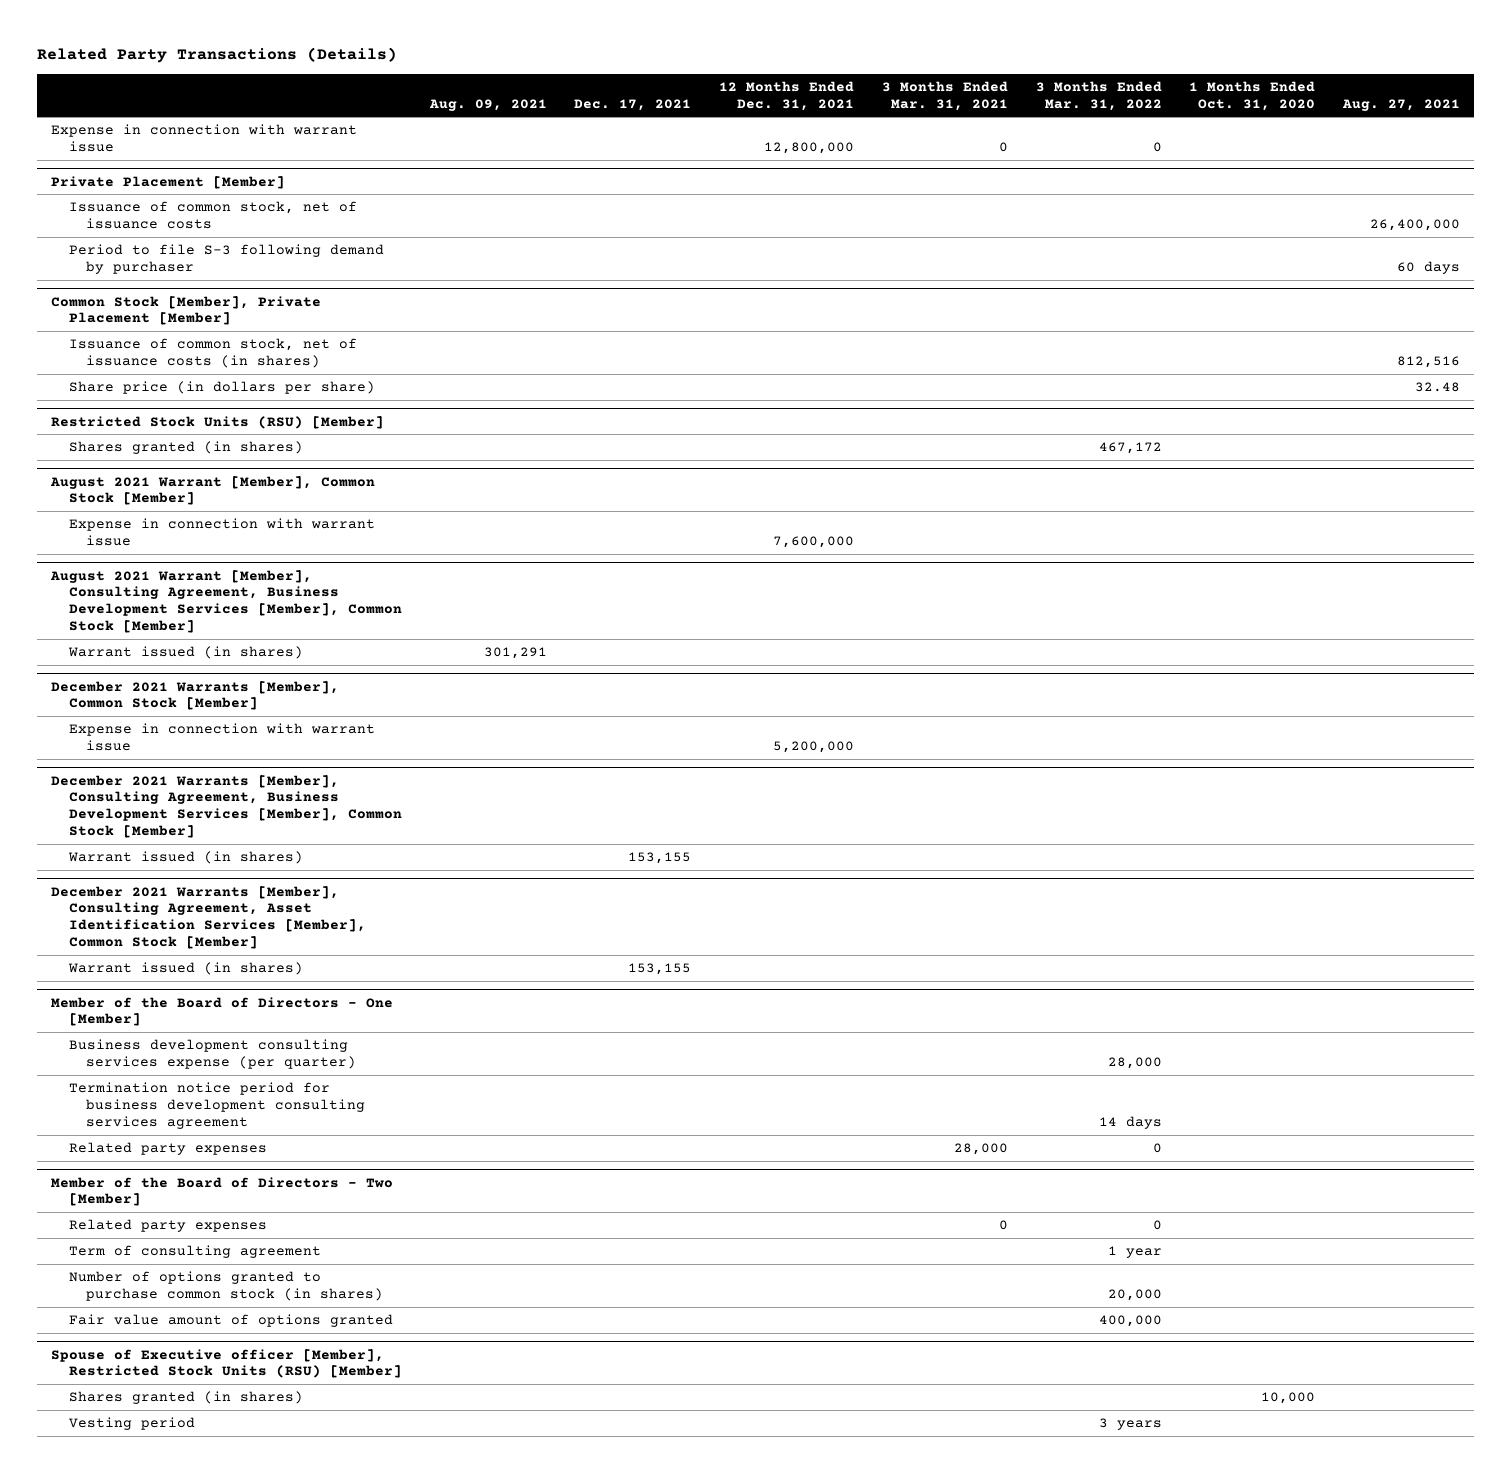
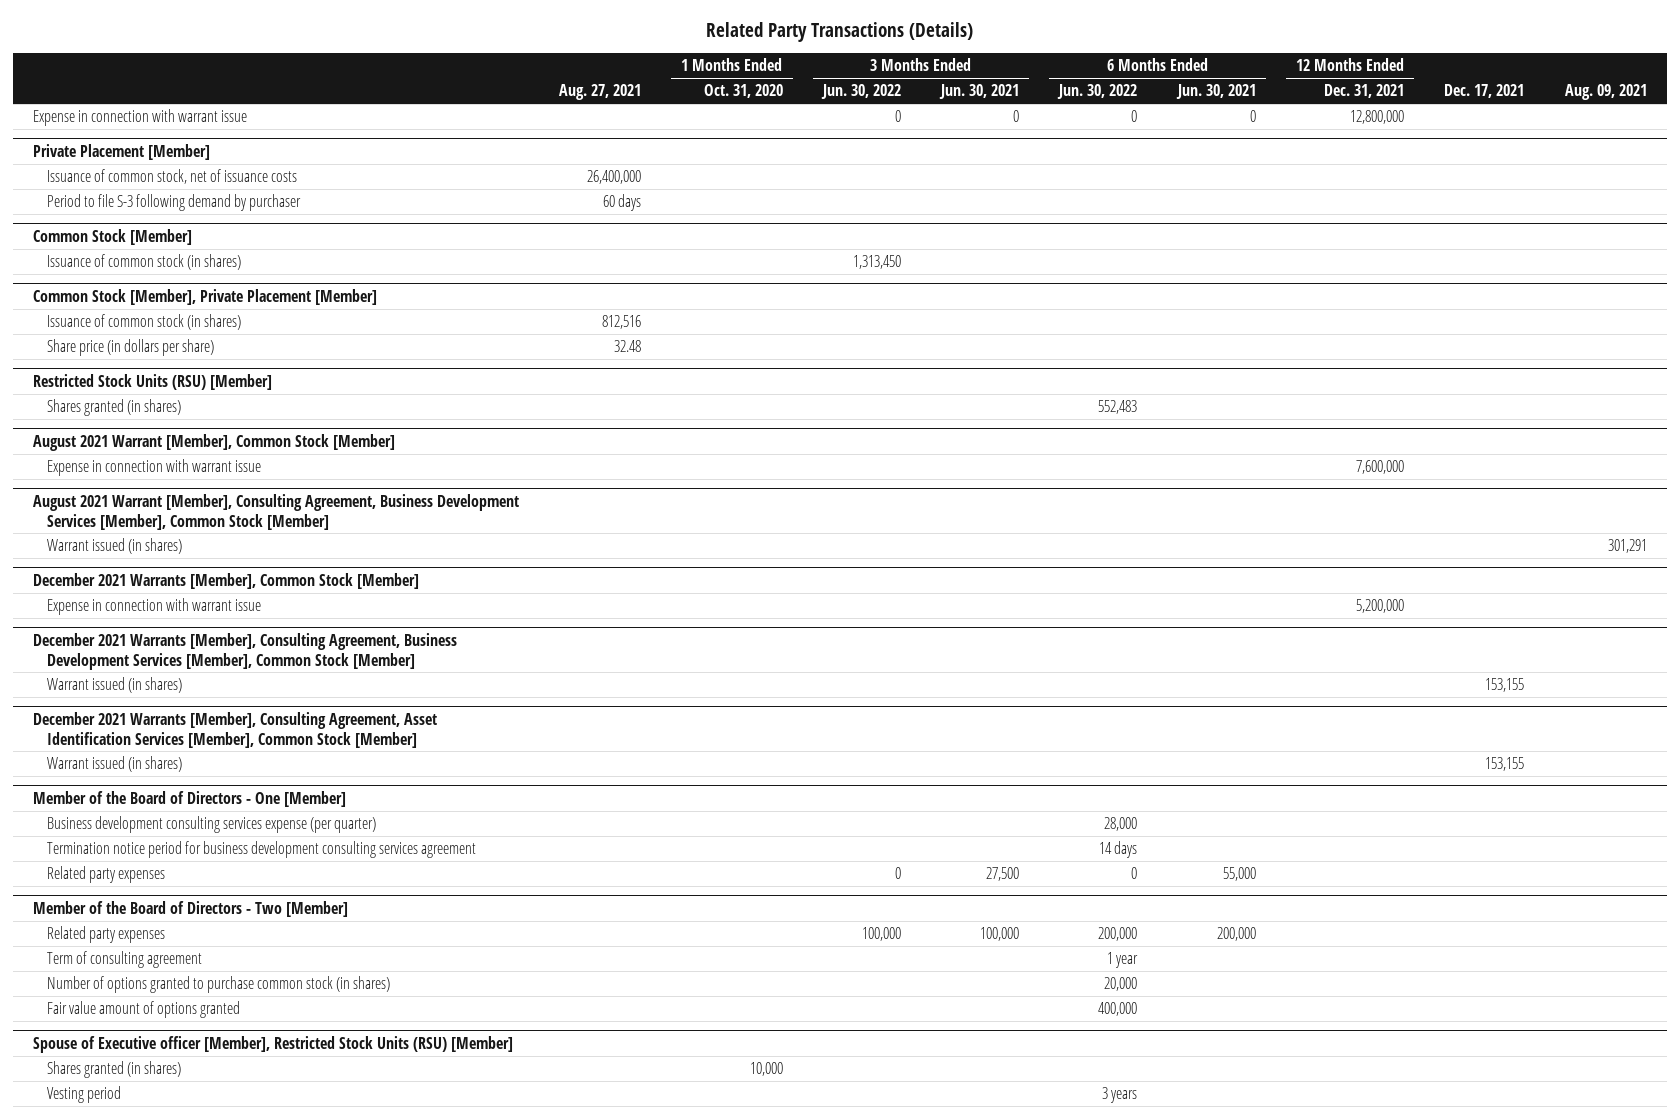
- | Aug. 09, 2021 | Dec. 17, 2021 | 12 Months Ended Dec. 31, 2021 | 3 Months Ended Mar. 31, 2021 | 3 Months Ended Mar. 31, 2022 | 1 Months Ended Oct. 31, 2020 | Aug. 27, 2021
+ | Aug. 27, 2021 | 1 Months Ended Oct. 31, 2020 | 3 Months Ended Jun. 30, 2022 | 3 Months Ended Jun. 30, 2021 | 6 Months Ended Jun. 30, 2022 | 6 Months Ended Jun. 30, 2021 | 12 Months Ended Dec. 31, 2021 | Dec. 17, 2021 | Aug. 09, 2021
+ Common Stock [Member]
+ Issuance of common stock (in shares) | | | 1,313,450 | | | | | |
@ Common Stock [Member], Private Placement [Member]
- Issuance of common stock, net of issuance costs (in shares) | | | | | | | 812,516
+ Issuance of common stock (in shares) | 812,516 | | | | | | | |

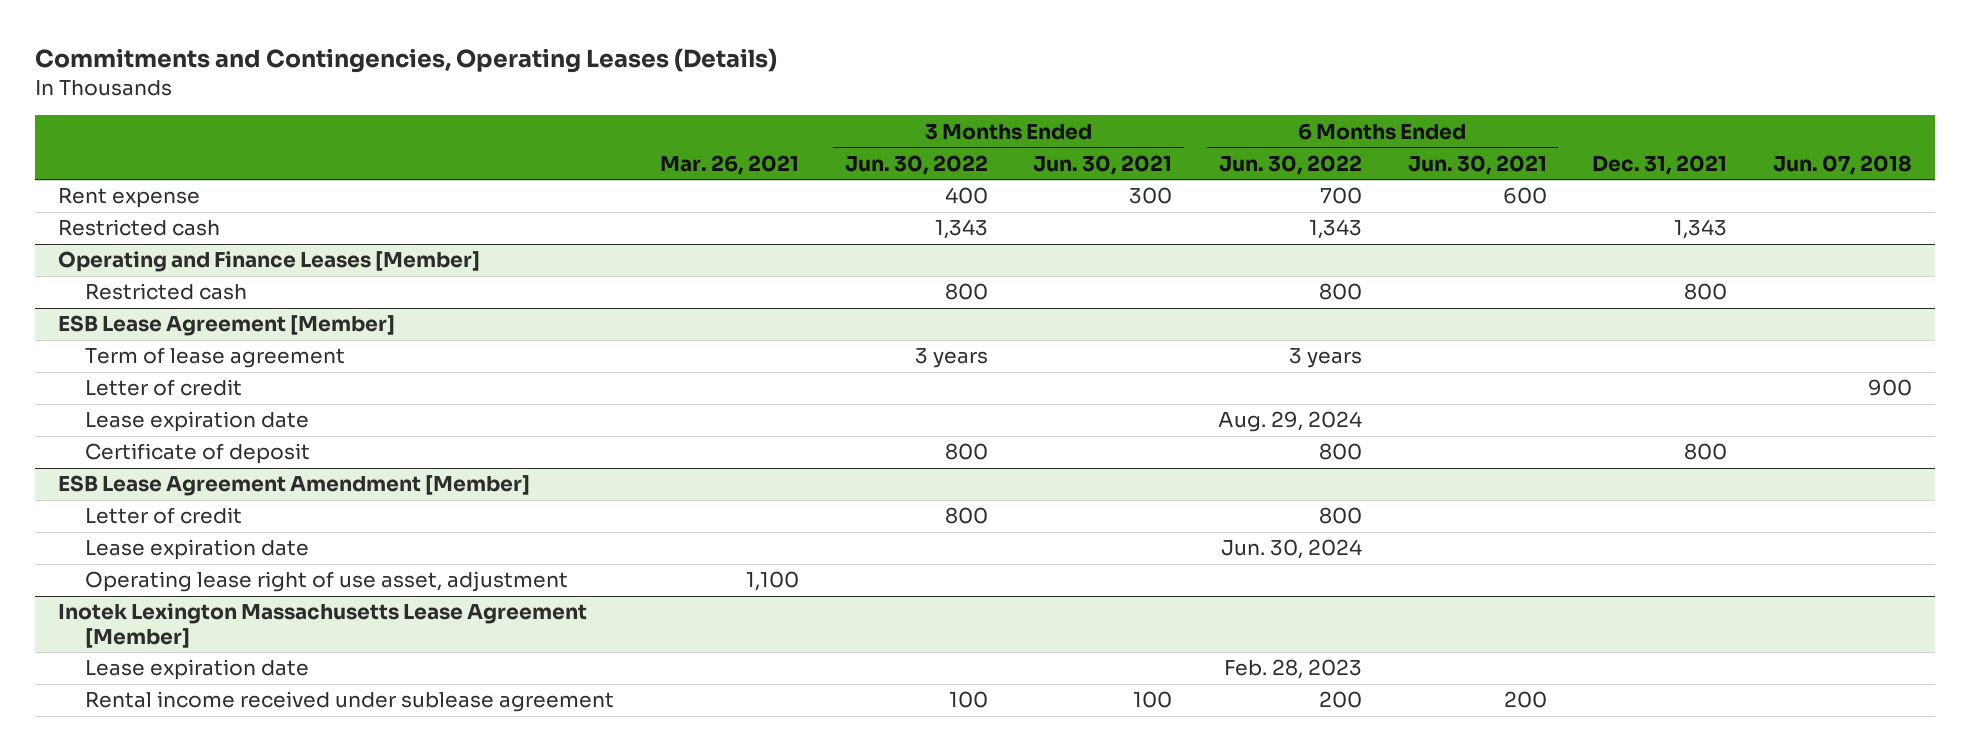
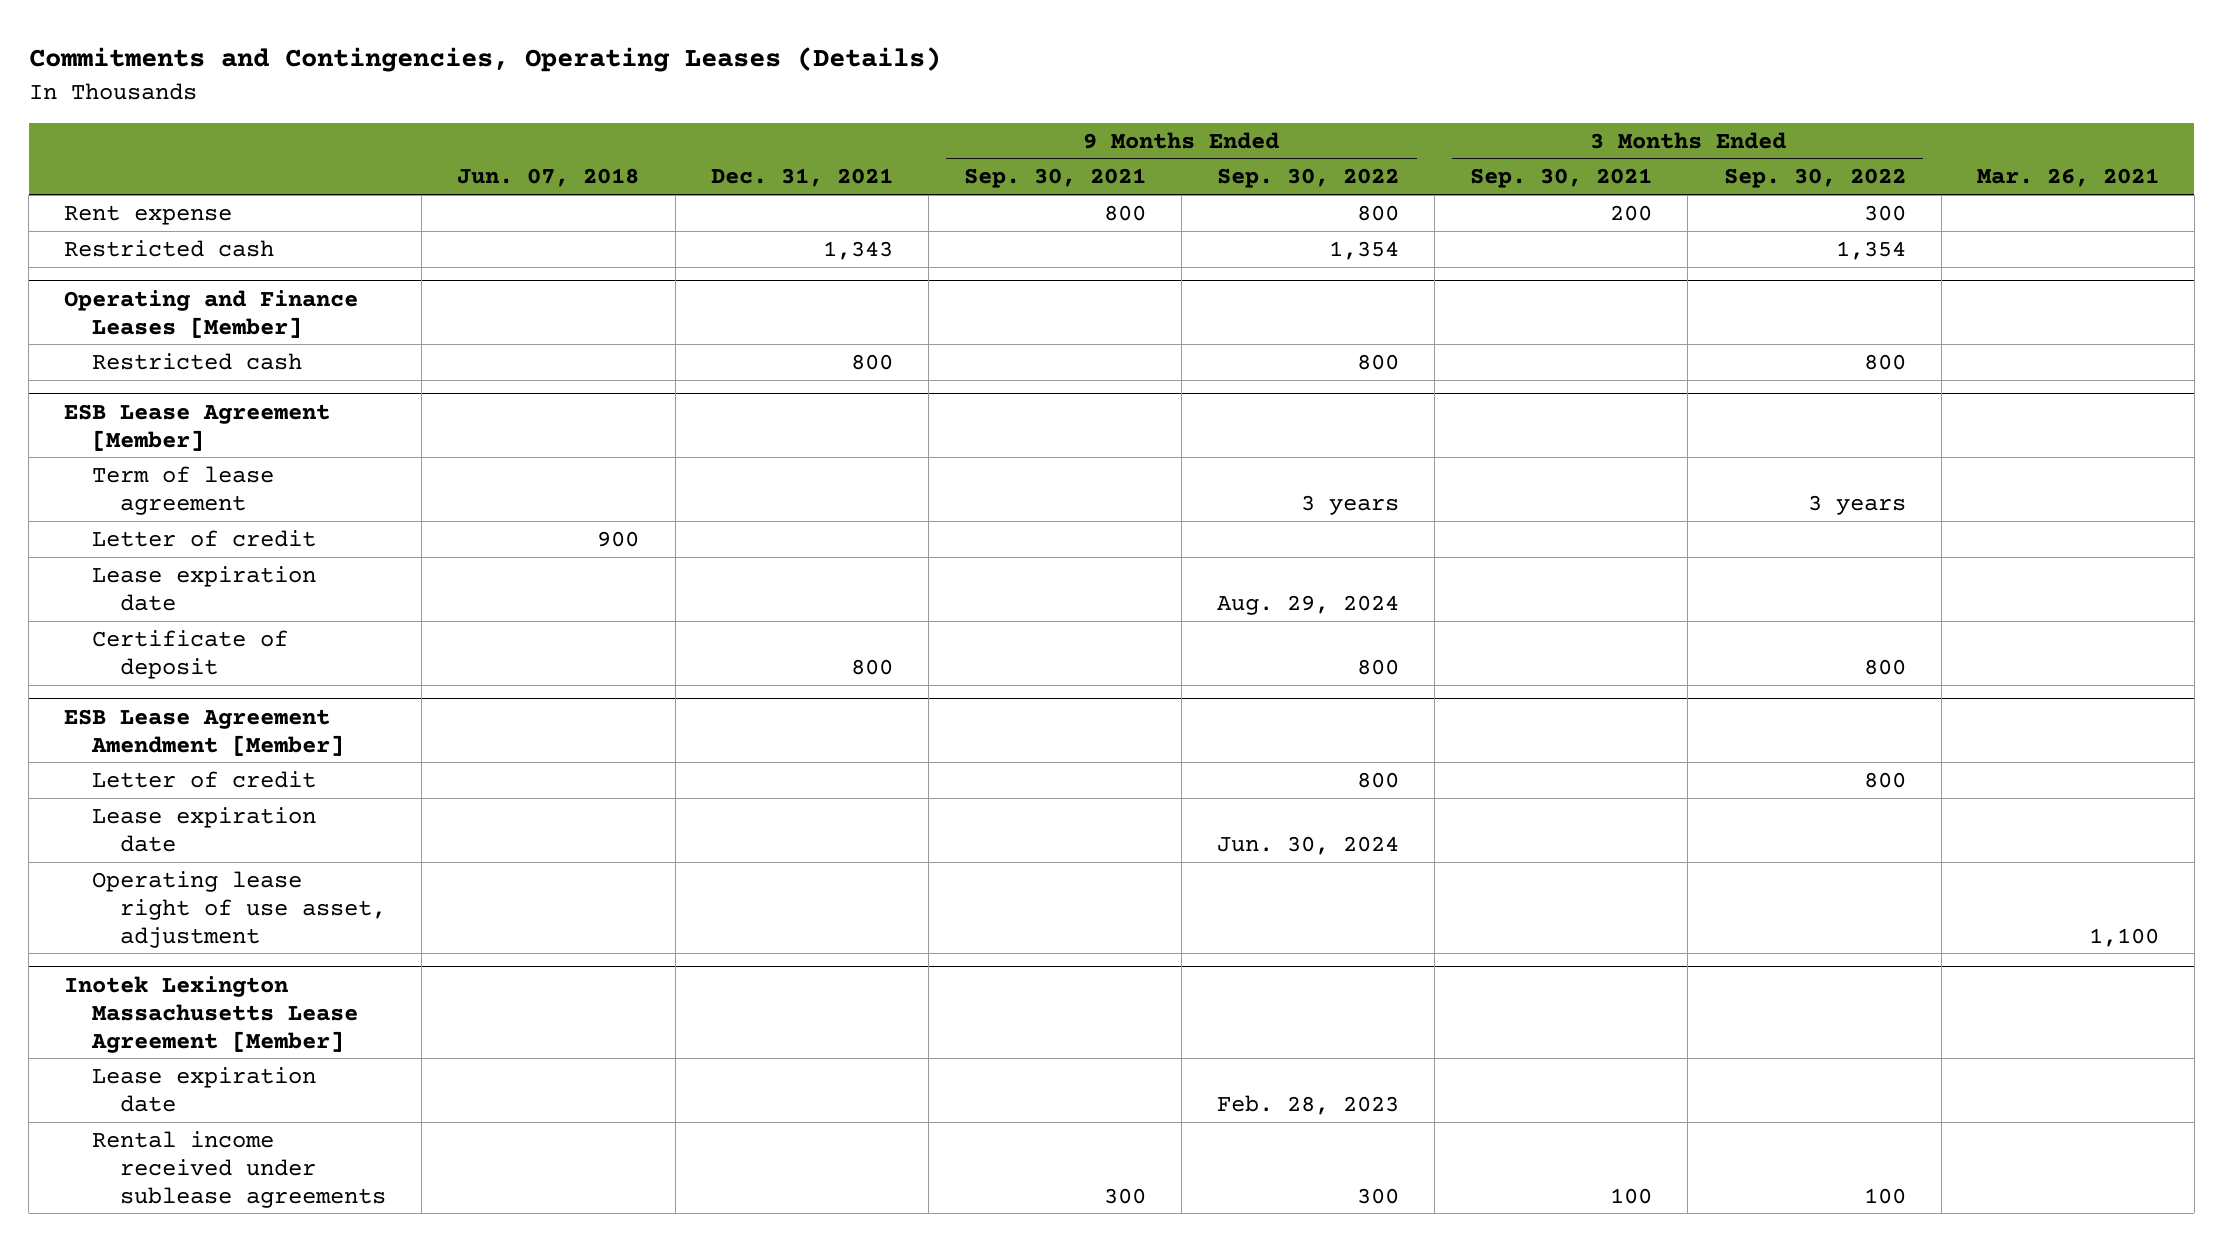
- | Mar. 26, 2021 | 3 Months Ended Jun. 30, 2022 | 3 Months Ended Jun. 30, 2021 | 6 Months Ended Jun. 30, 2022 | 6 Months Ended Jun. 30, 2021 | Dec. 31, 2021 | Jun. 07, 2018
+ | Jun. 07, 2018 | Dec. 31, 2021 | 9 Months Ended Sep. 30, 2021 | 9 Months Ended Sep. 30, 2022 | 3 Months Ended Sep. 30, 2021 | 3 Months Ended Sep. 30, 2022 | Mar. 26, 2021
@ Inotek Lexington Massachusetts Lease Agreement [Member]
- Rental income received under sublease agreement | | 100 | 100 | 200 | 200 | |
+ Rental income received under sublease agreements | | | 300 | 300 | 100 | 100 |

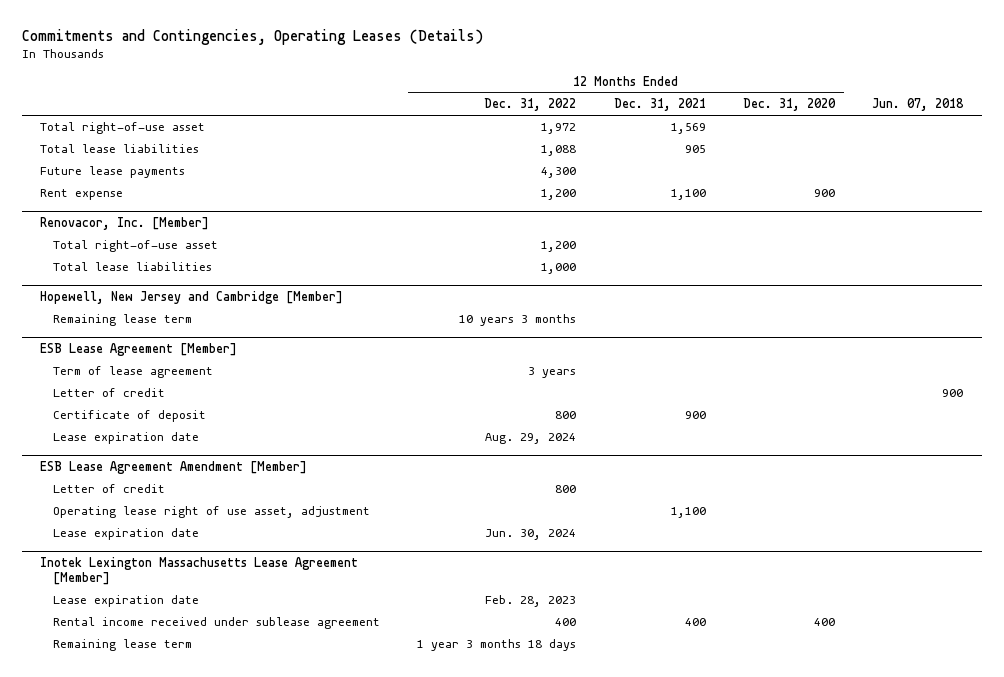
- | Jun. 07, 2018 | Dec. 31, 2021 | 9 Months Ended Sep. 30, 2021 | 9 Months Ended Sep. 30, 2022 | 3 Months Ended Sep. 30, 2021 | 3 Months Ended Sep. 30, 2022 | Mar. 26, 2021
+ | 12 Months Ended Dec. 31, 2022 | 12 Months Ended Dec. 31, 2021 | 12 Months Ended Dec. 31, 2020 | Jun. 07, 2018
+ Total right-of-use asset | 1,972 | 1,569 | |
+ Total lease liabilities | 1,088 | 905 | |
+ Future lease payments | 4,300 | | |
- Restricted cash | | 1,343 | | 1,354 | | 1,354 |
- Operating and Finance Leases [Member]
- Restricted cash | | 800 | | 800 | | 800 |
+ Renovacor, Inc. [Member]
+ Total right-of-use asset | 1,200 | | |
+ Total lease liabilities | 1,000 | | |
+ Hopewell, New Jersey and Cambridge [Member]
+ Remaining lease term | 10 years 3 months | | |
@ ESB Lease Agreement [Member]
moved down: Lease expiration date | Aug. 29, 2024 | | |
@ ESB Lease Agreement Amendment [Member]
moved down: Lease expiration date | Jun. 30, 2024 | | |
@ Inotek Lexington Massachusetts Lease Agreement [Member]
- Rental income received under sublease agreements | | | 300 | 300 | 100 | 100 |
+ Rental income received under sublease agreement | 400 | 400 | 400 |
+ Remaining lease term | 1 year 3 months 18 days | | |

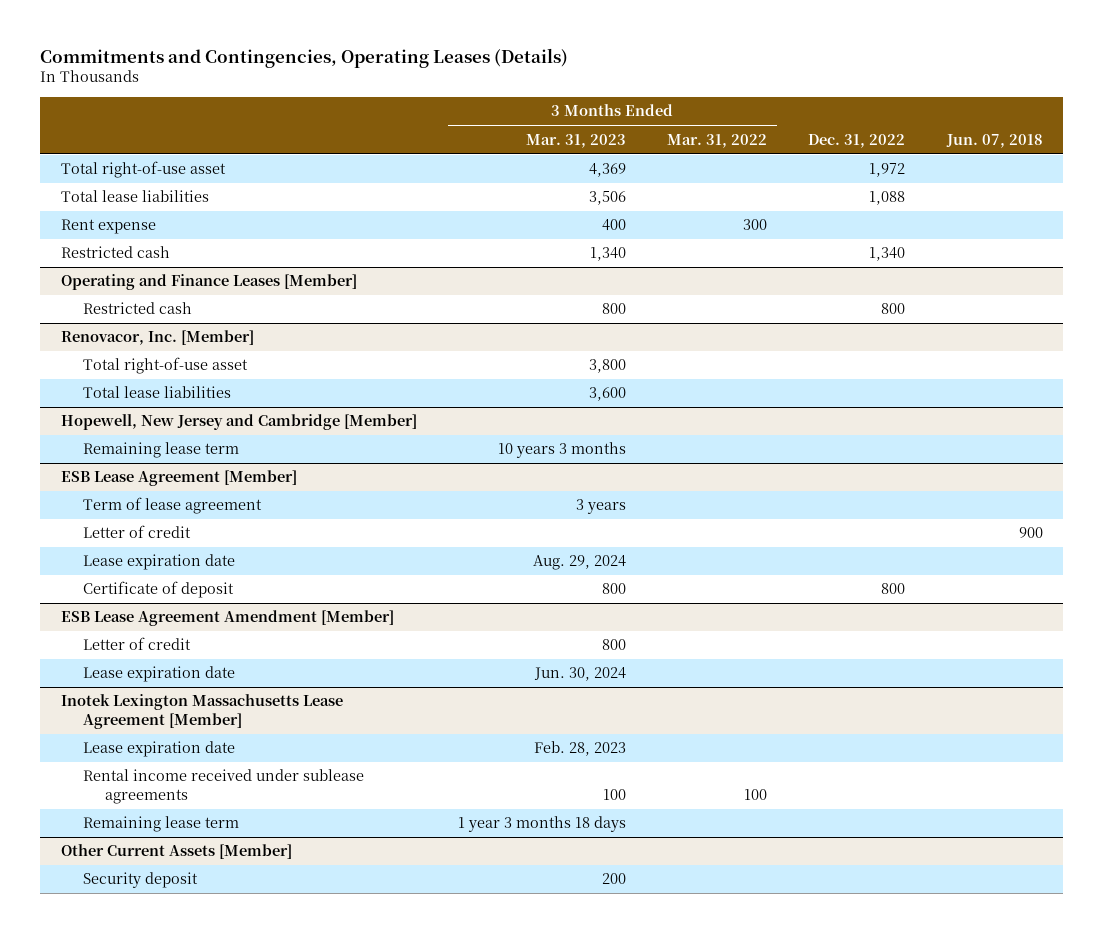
- | 12 Months Ended Dec. 31, 2022 | 12 Months Ended Dec. 31, 2021 | 12 Months Ended Dec. 31, 2020 | Jun. 07, 2018
+ | 3 Months Ended Mar. 31, 2023 | 3 Months Ended Mar. 31, 2022 | Dec. 31, 2022 | Jun. 07, 2018
- Future lease payments | 4,300 | | |
+ Restricted cash | 1,340 | | 1,340 |
+ Operating and Finance Leases [Member]
+ Restricted cash | 800 | | 800 |
@ ESB Lease Agreement [Member]
moved down: Certificate of deposit | 800 | | 800 |
@ ESB Lease Agreement Amendment [Member]
- Operating lease right of use asset, adjustment | | 1,100 | |
@ Inotek Lexington Massachusetts Lease Agreement [Member]
- Rental income received under sublease agreement | 400 | 400 | 400 |
+ Rental income received under sublease agreements | 100 | 100 | |
+ Other Current Assets [Member]
+ Security deposit | 200 | | |

